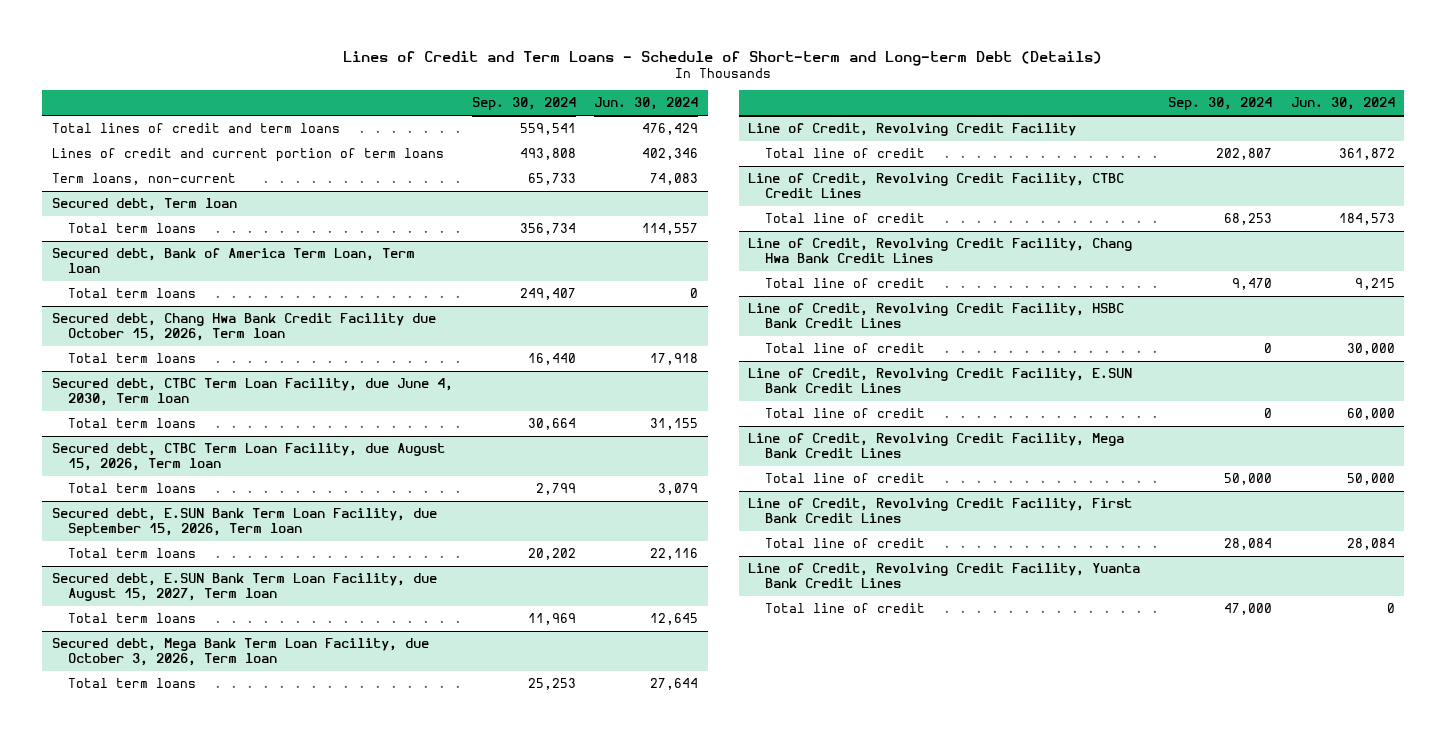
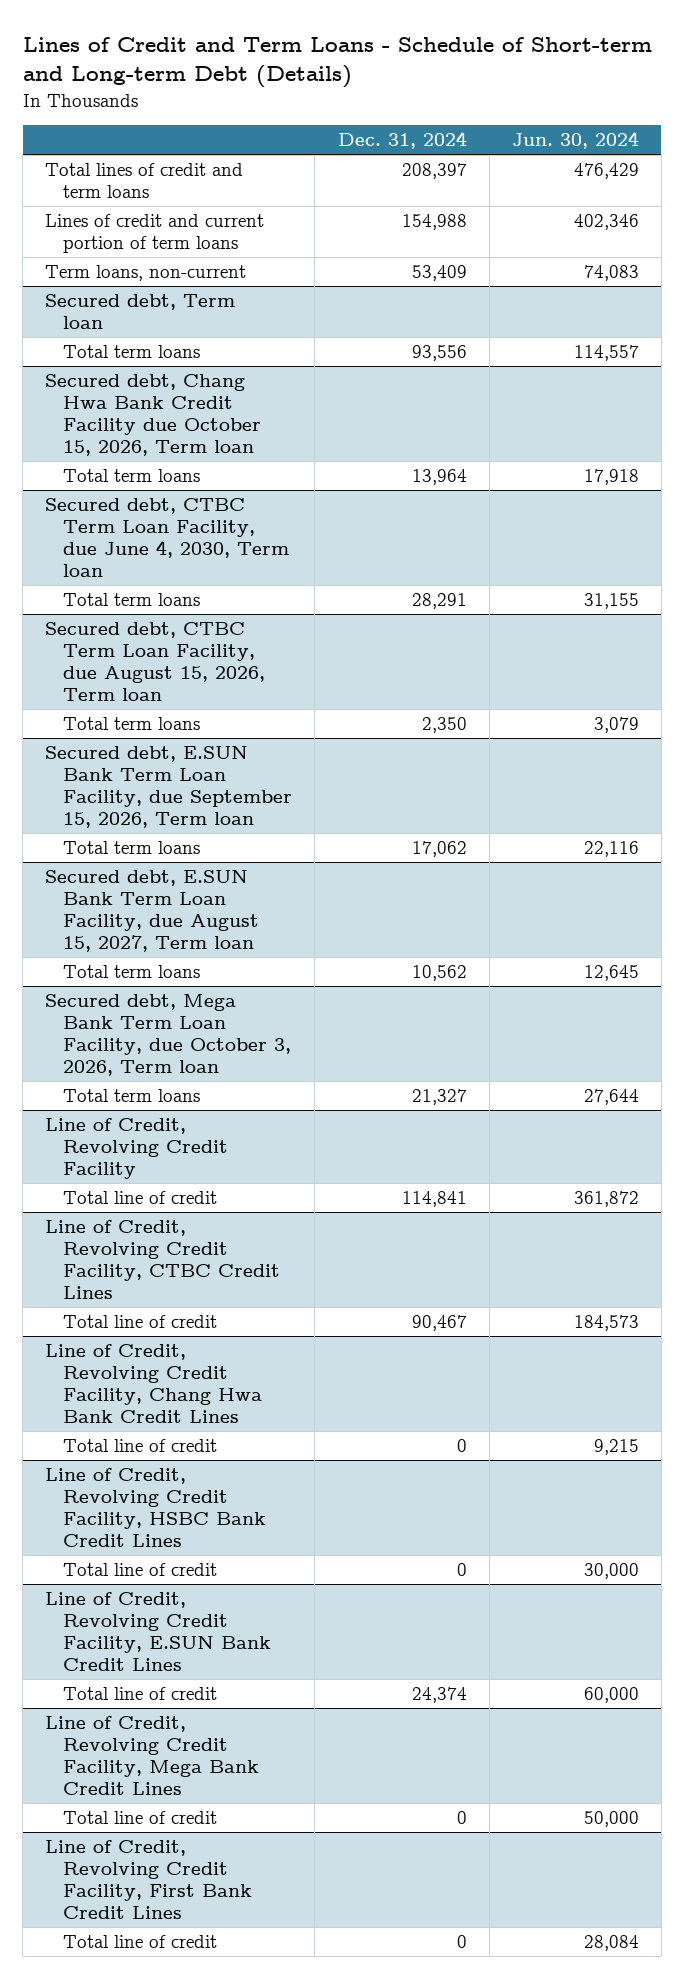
- | Sep. 30, 2024 | Jun. 30, 2024
+ | Dec. 31, 2024 | Jun. 30, 2024
- Secured debt, Bank of America Term Loan, Term loan
- Total term loans | 249,407 | 0
- Line of Credit, Revolving Credit Facility, Yuanta Bank Credit Lines
- Total line of credit | 47,000 | 0

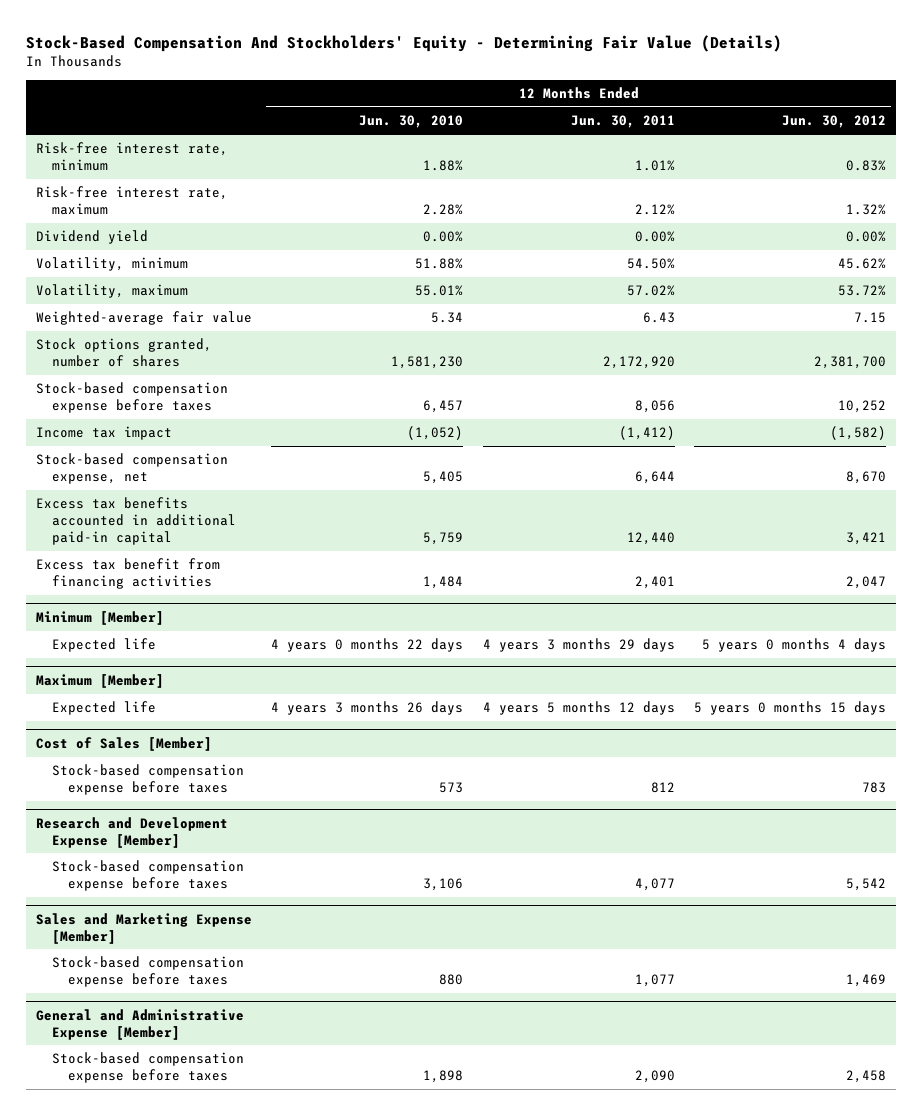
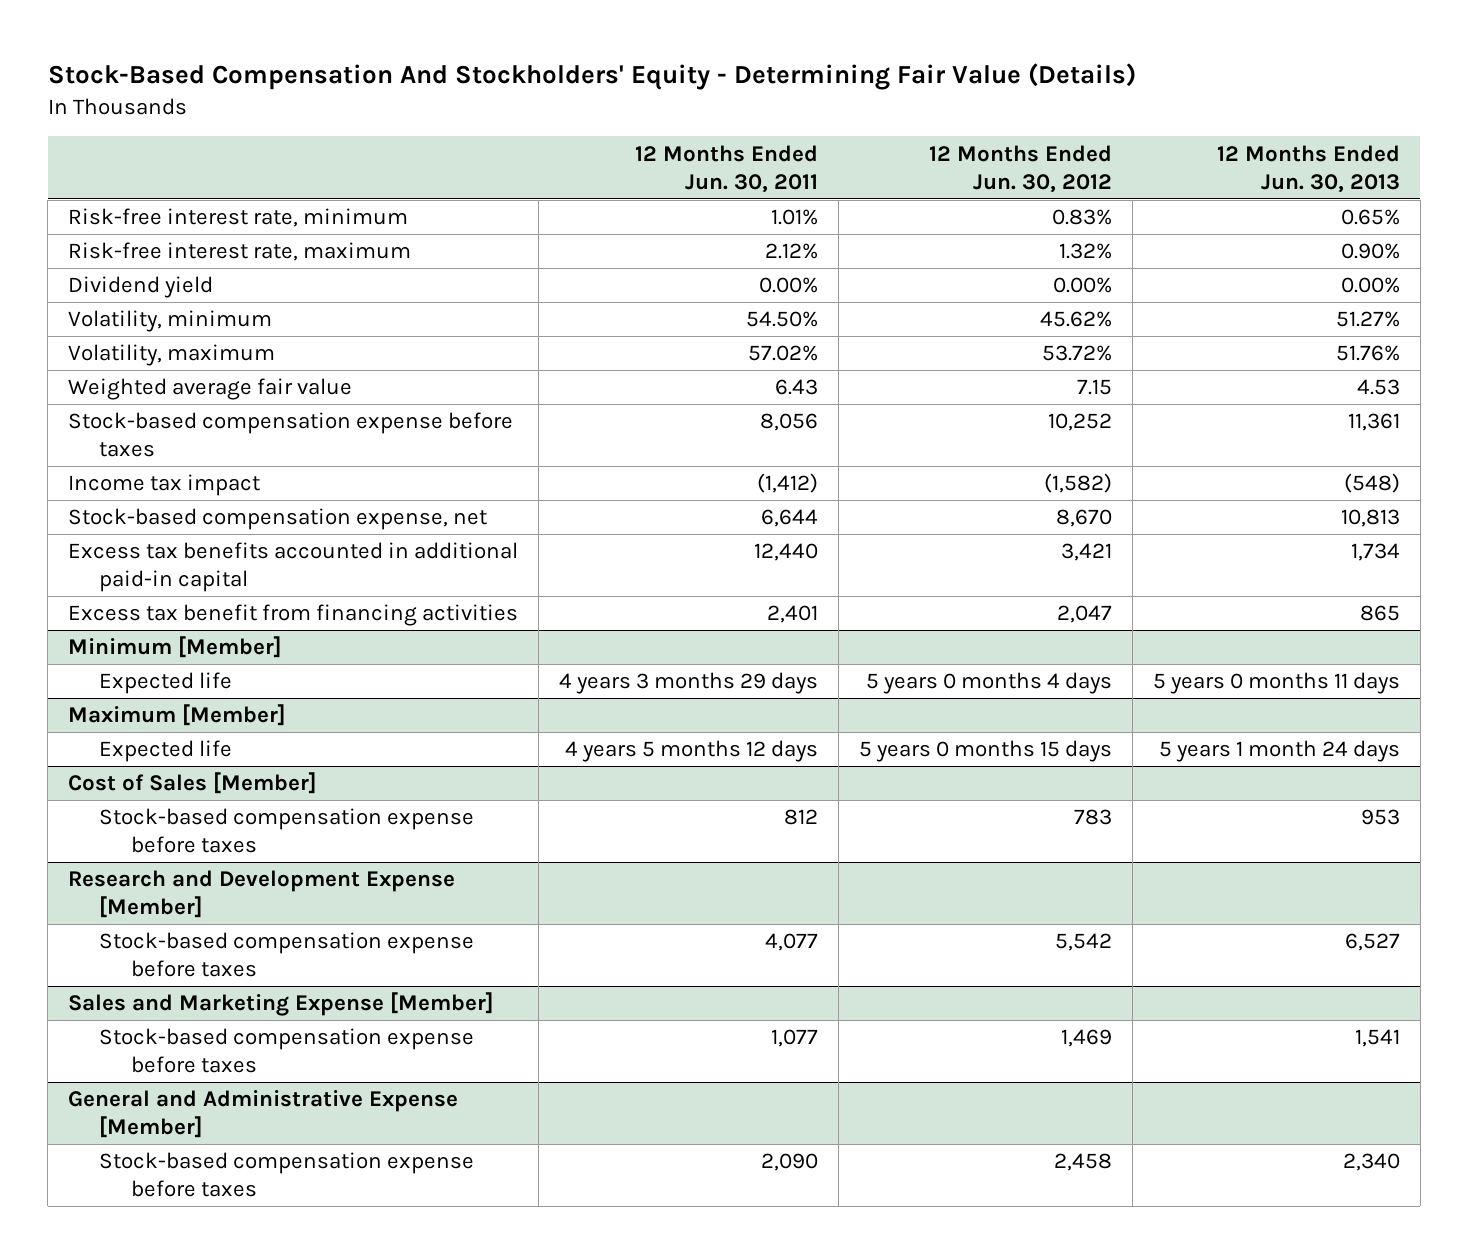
- | 12 Months Ended Jun. 30, 2010 | 12 Months Ended Jun. 30, 2011 | 12 Months Ended Jun. 30, 2012
+ | 12 Months Ended Jun. 30, 2011 | 12 Months Ended Jun. 30, 2012 | 12 Months Ended Jun. 30, 2013
- Weighted-average fair value | 5.34 | 6.43 | 7.15
- Stock options granted, number of shares | 1,581,230 | 2,172,920 | 2,381,700
+ Weighted average fair value | 6.43 | 7.15 | 4.53

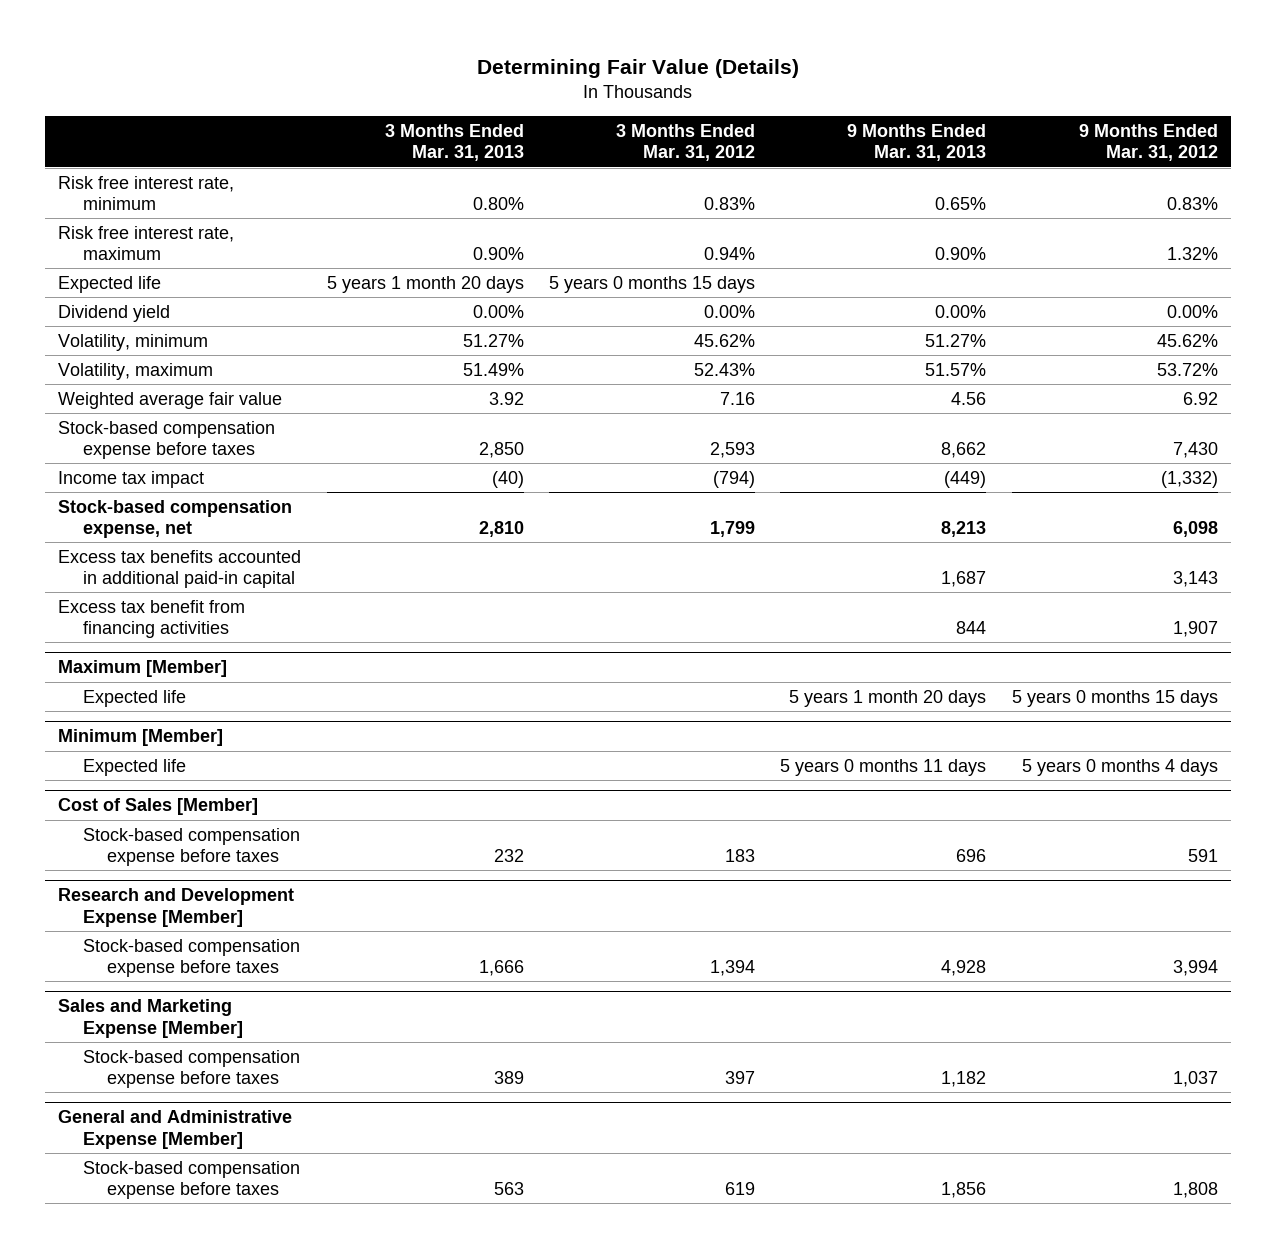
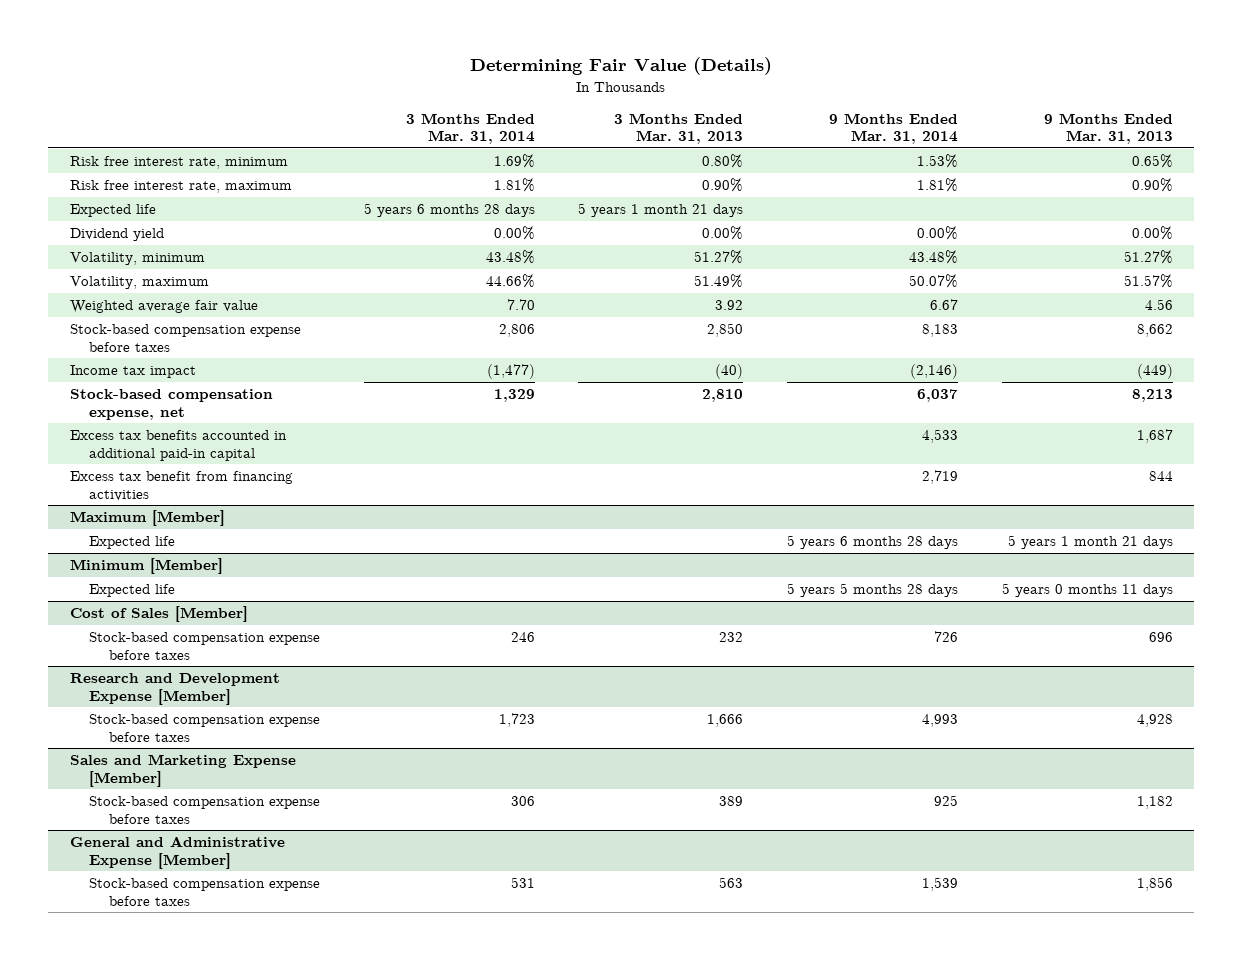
- | 3 Months Ended Mar. 31, 2013 | 3 Months Ended Mar. 31, 2012 | 9 Months Ended Mar. 31, 2013 | 9 Months Ended Mar. 31, 2012
+ | 3 Months Ended Mar. 31, 2014 | 3 Months Ended Mar. 31, 2013 | 9 Months Ended Mar. 31, 2014 | 9 Months Ended Mar. 31, 2013
- Expected life | 5 years 1 month 20 days | 5 years 0 months 15 days | |
+ Expected life | 5 years 6 months 28 days | 5 years 1 month 21 days | |
@ Maximum [Member]
- Expected life | | | 5 years 1 month 20 days | 5 years 0 months 15 days
+ Expected life | | | 5 years 6 months 28 days | 5 years 1 month 21 days

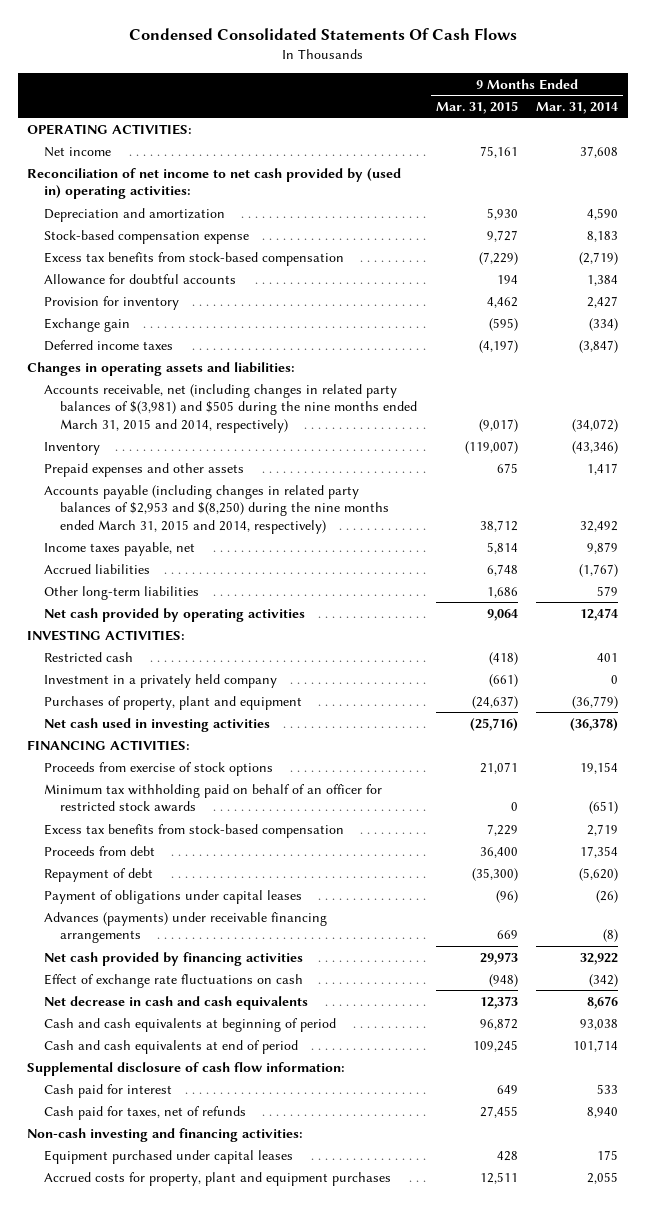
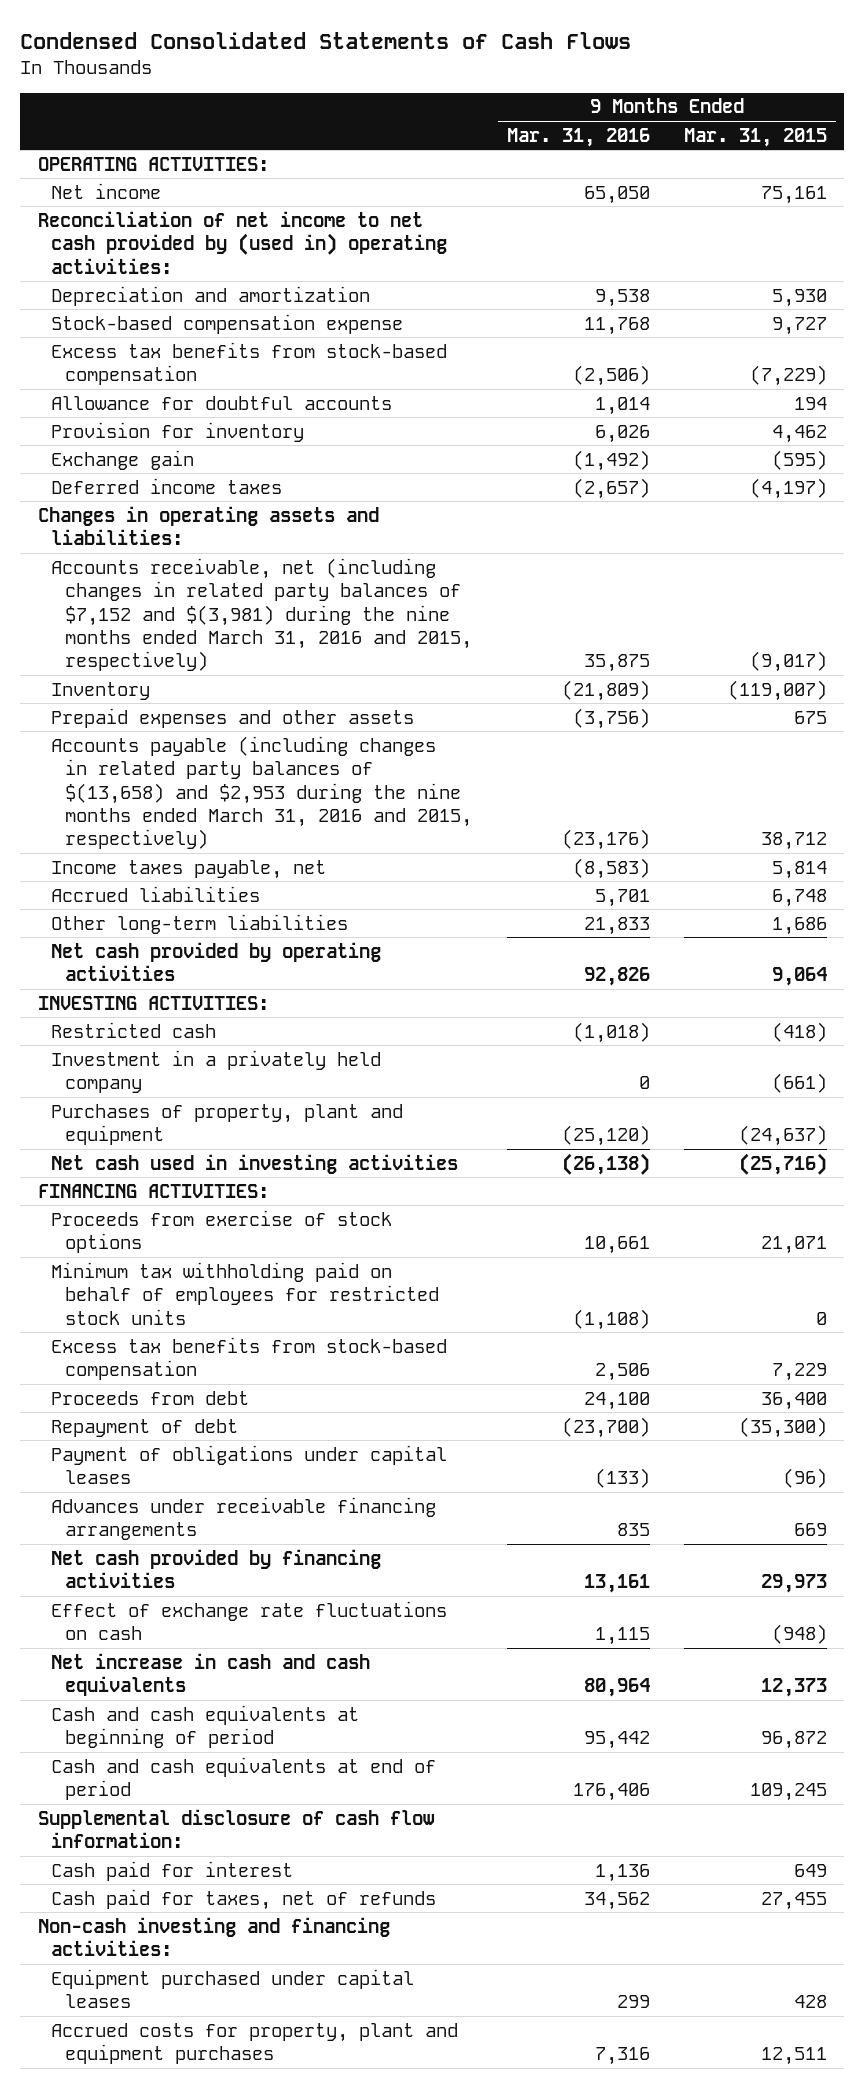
- Condensed Consolidated Statements Of Cash Flows
+ Condensed Consolidated Statements of Cash Flows
- | 9 Months Ended Mar. 31, 2015 | 9 Months Ended Mar. 31, 2014
+ | 9 Months Ended Mar. 31, 2016 | 9 Months Ended Mar. 31, 2015
- Accounts receivable, net (including changes in related party balances of $(3,981) and $505 during the nine months ended March 31, 2015 and 2014, respectively) | (9,017) | (34,072)
+ Accounts receivable, net (including changes in related party balances of $7,152 and $(3,981) during the nine months ended March 31, 2016 and 2015, respectively) | 35,875 | (9,017)
- Accounts payable (including changes in related party balances of $2,953 and $(8,250) during the nine months ended March 31, 2015 and 2014, respectively) | 38,712 | 32,492
+ Accounts payable (including changes in related party balances of $(13,658) and $2,953 during the nine months ended March 31, 2016 and 2015, respectively) | (23,176) | 38,712
- Minimum tax withholding paid on behalf of an officer for restricted stock awards | 0 | (651)
+ Minimum tax withholding paid on behalf of employees for restricted stock units | (1,108) | 0
- Advances (payments) under receivable financing arrangements | 669 | (8)
+ Advances under receivable financing arrangements | 835 | 669
- Net decrease in cash and cash equivalents | 12,373 | 8,676
+ Net increase in cash and cash equivalents | 80,964 | 12,373

